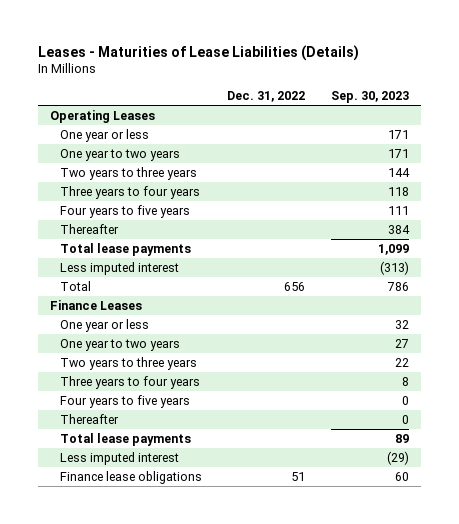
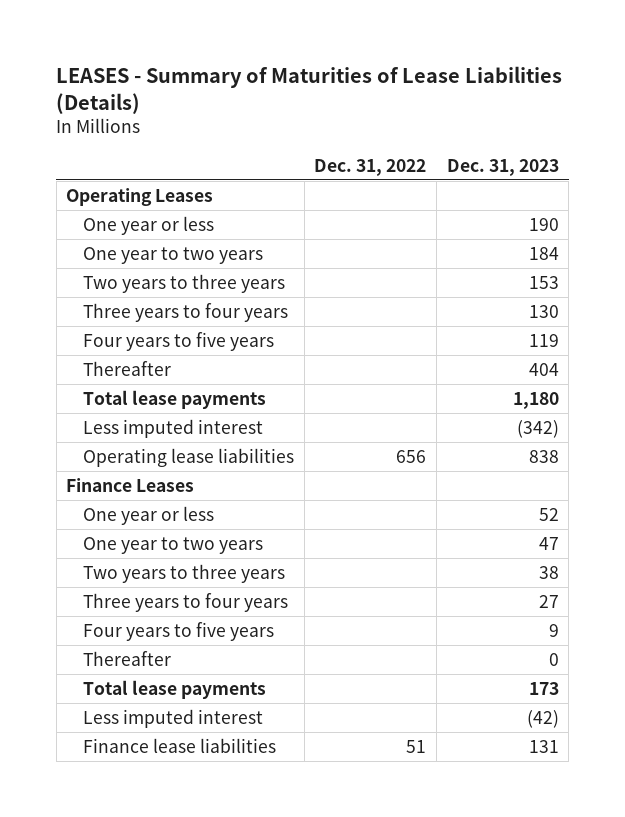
- Leases - Maturities of Lease Liabilities (Details)
+ LEASES - Summary of Maturities of Lease Liabilities (Details)
- | Dec. 31, 2022 | Sep. 30, 2023
+ | Dec. 31, 2022 | Dec. 31, 2023
- Total | 656 | 786
+ Operating lease liabilities | 656 | 838
- Finance lease obligations | 51 | 60
+ Finance lease liabilities | 51 | 131

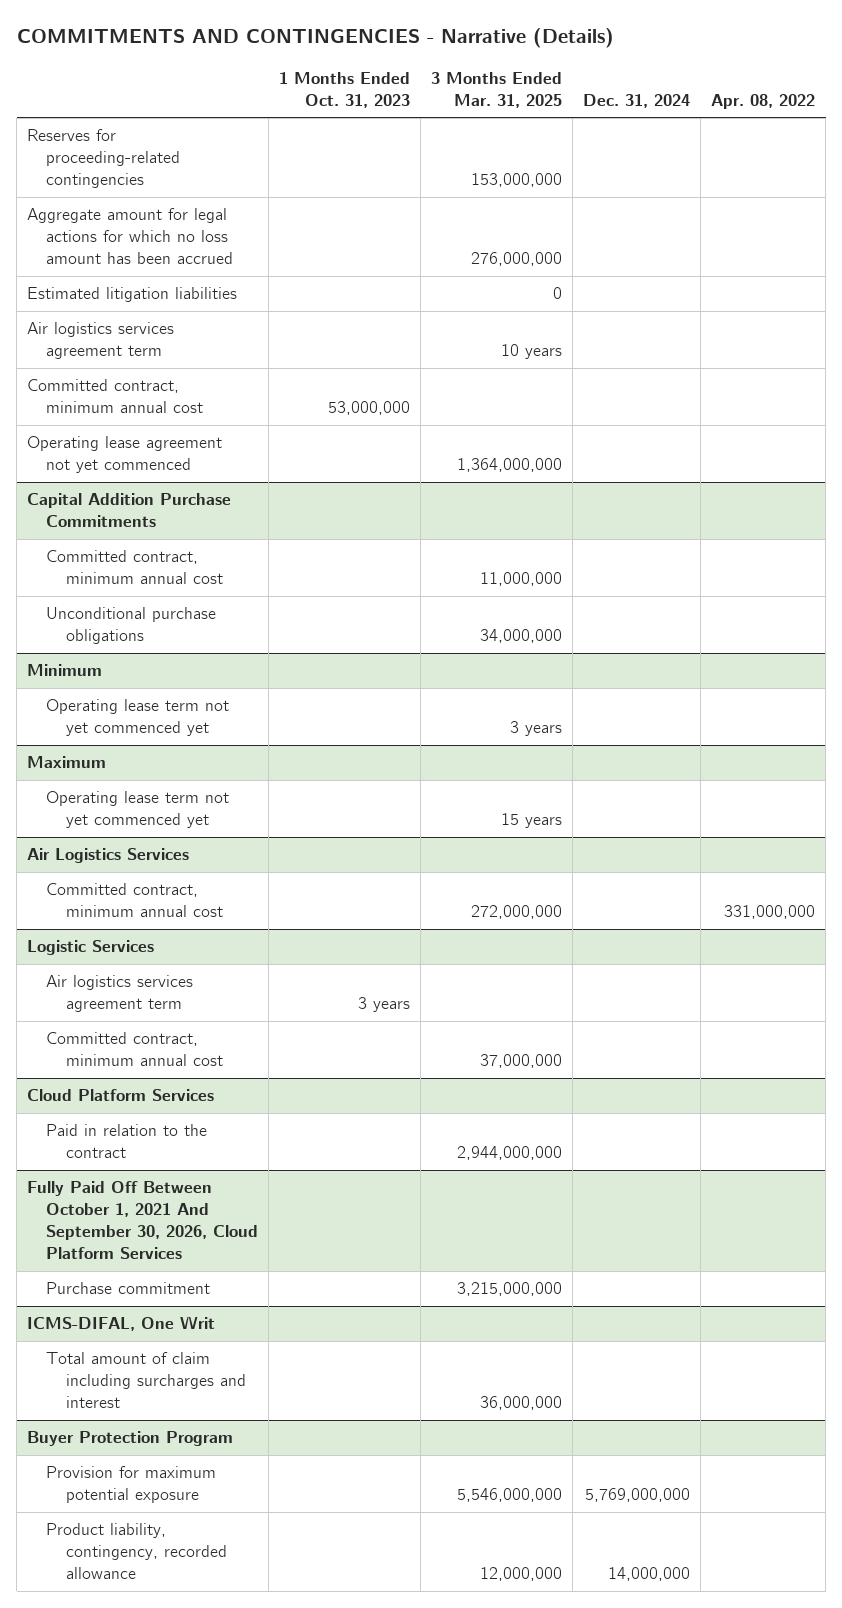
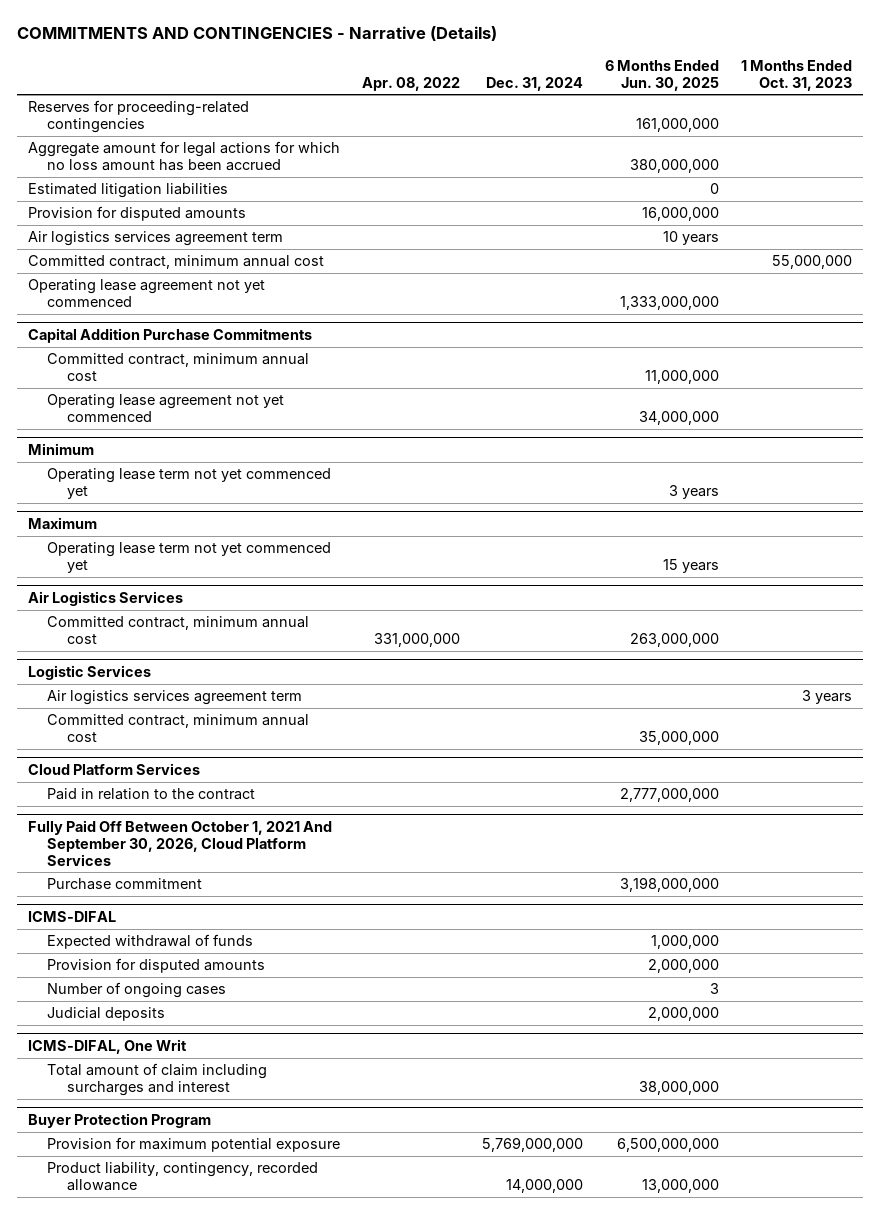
- | 1 Months Ended Oct. 31, 2023 | 3 Months Ended Mar. 31, 2025 | Dec. 31, 2024 | Apr. 08, 2022
+ | Apr. 08, 2022 | Dec. 31, 2024 | 6 Months Ended Jun. 30, 2025 | 1 Months Ended Oct. 31, 2023
+ Provision for disputed amounts | | | 16,000,000 |
- Committed contract, minimum annual cost | 53,000,000 | | |
+ Committed contract, minimum annual cost | | | | 55,000,000
@ Capital Addition Purchase Commitments
- Unconditional purchase obligations | | 34,000,000 | |
+ Operating lease agreement not yet commenced | | | 34,000,000 |
+ ICMS-DIFAL
+ Expected withdrawal of funds | | | 1,000,000 |
+ Provision for disputed amounts | | | 2,000,000 |
+ Number of ongoing cases | | | 3 |
+ Judicial deposits | | | 2,000,000 |

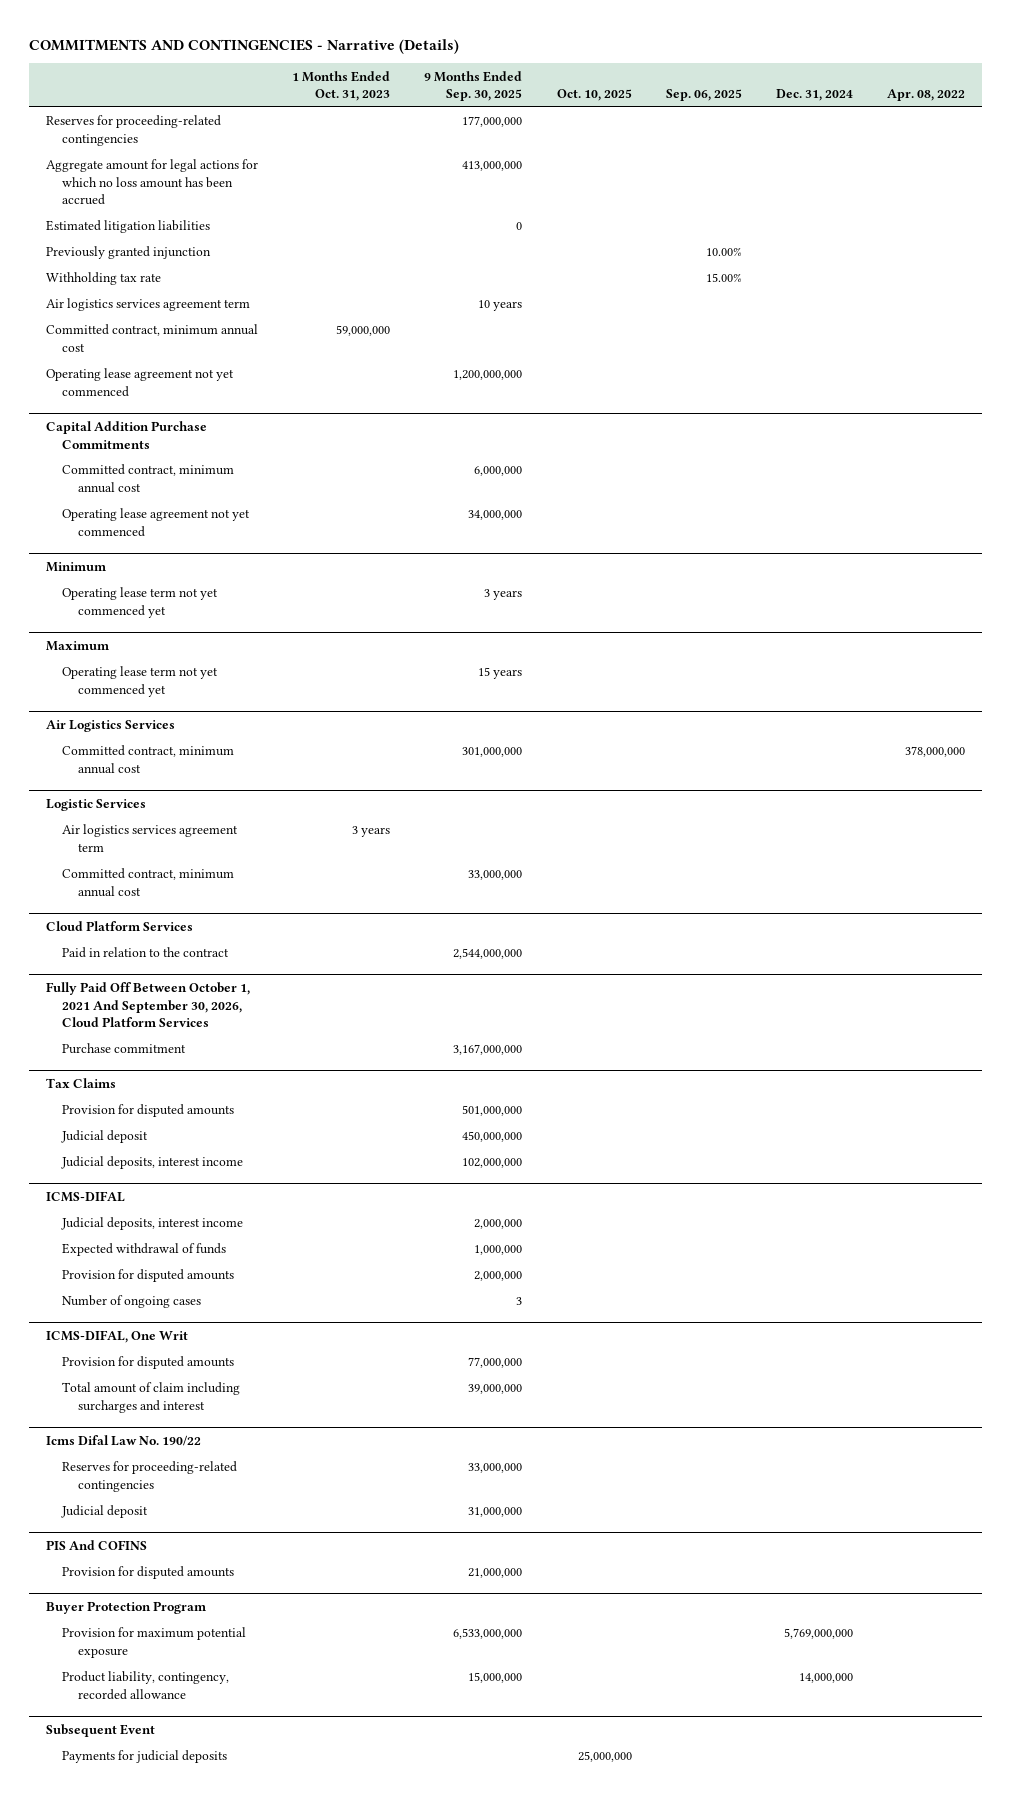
- | Apr. 08, 2022 | Dec. 31, 2024 | 6 Months Ended Jun. 30, 2025 | 1 Months Ended Oct. 31, 2023
+ | 1 Months Ended Oct. 31, 2023 | 9 Months Ended Sep. 30, 2025 | Oct. 10, 2025 | Sep. 06, 2025 | Dec. 31, 2024 | Apr. 08, 2022
- Provision for disputed amounts | | | 16,000,000 |
+ Previously granted injunction | | | | 10.00% | |
+ Withholding tax rate | | | | 15.00% | |
- Committed contract, minimum annual cost | | | | 55,000,000
+ Committed contract, minimum annual cost | 59,000,000 | | | | |
@ Air Logistics Services
- Committed contract, minimum annual cost | 331,000,000 | | 263,000,000 |
+ Committed contract, minimum annual cost | | 301,000,000 | | | | 378,000,000
+ Tax Claims
+ Provision for disputed amounts | | 501,000,000 | | | |
+ Judicial deposit | | 450,000,000 | | | |
+ Judicial deposits, interest income | | 102,000,000 | | | |
@ ICMS-DIFAL
+ Judicial deposits, interest income | | 2,000,000 | | | |
- Judicial deposits | | | 2,000,000 |
@ ICMS-DIFAL, One Writ
+ Provision for disputed amounts | | 77,000,000 | | | |
+ Icms Difal Law No. 190/22
+ Reserves for proceeding-related contingencies | | 33,000,000 | | | |
+ Judicial deposit | | 31,000,000 | | | |
+ PIS And COFINS
+ Provision for disputed amounts | | 21,000,000 | | | |
+ Subsequent Event
+ Payments for judicial deposits | | | 25,000,000 | | |

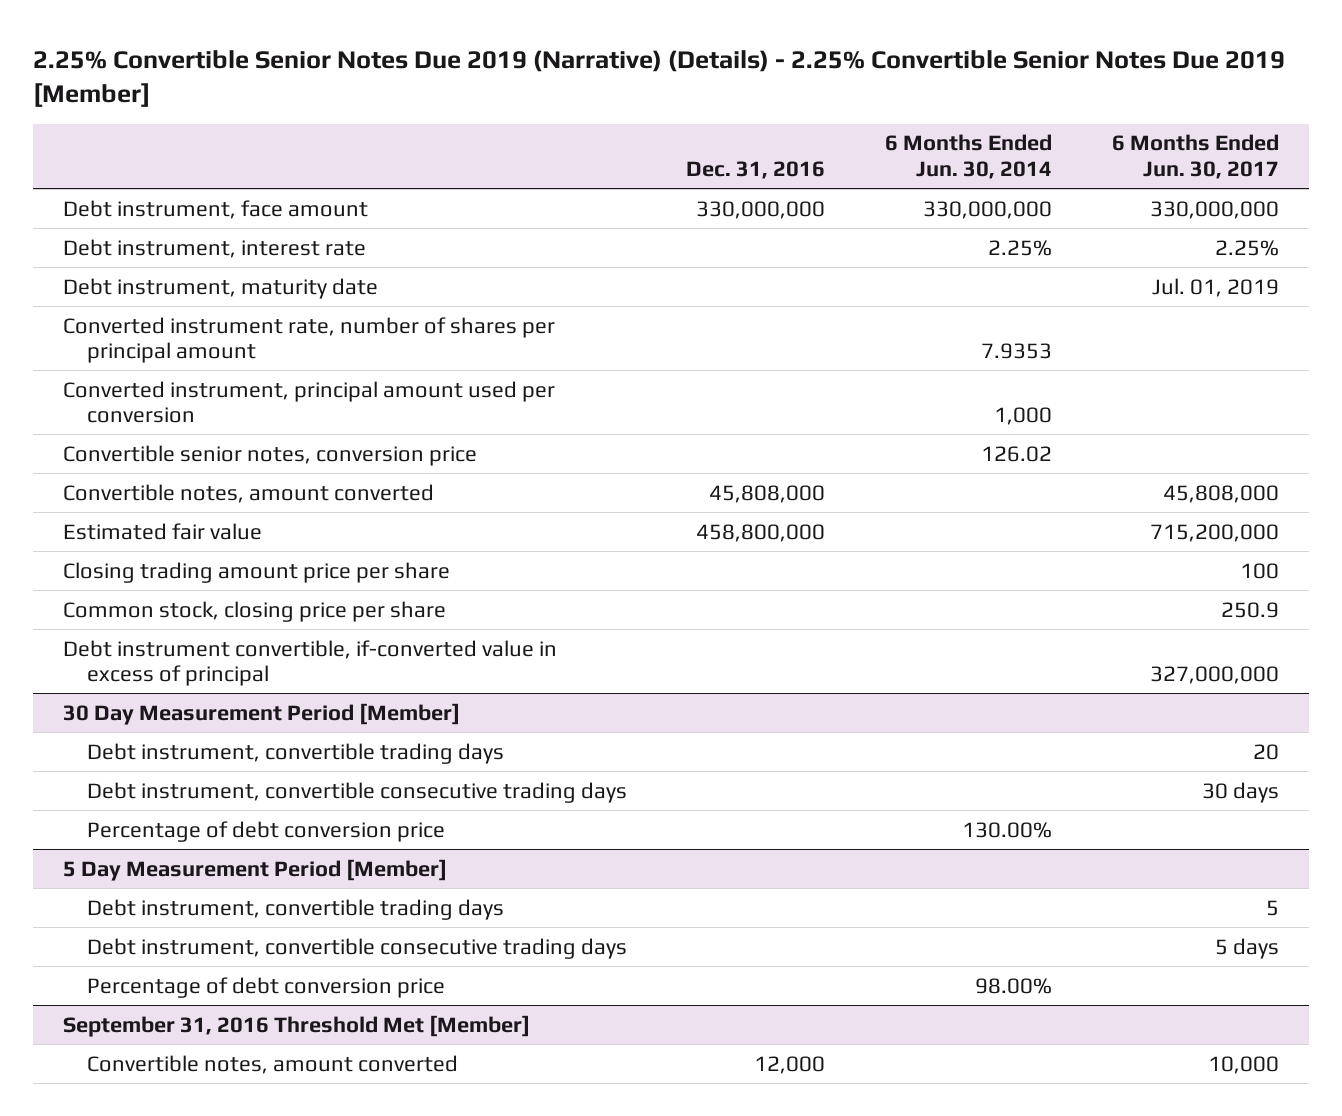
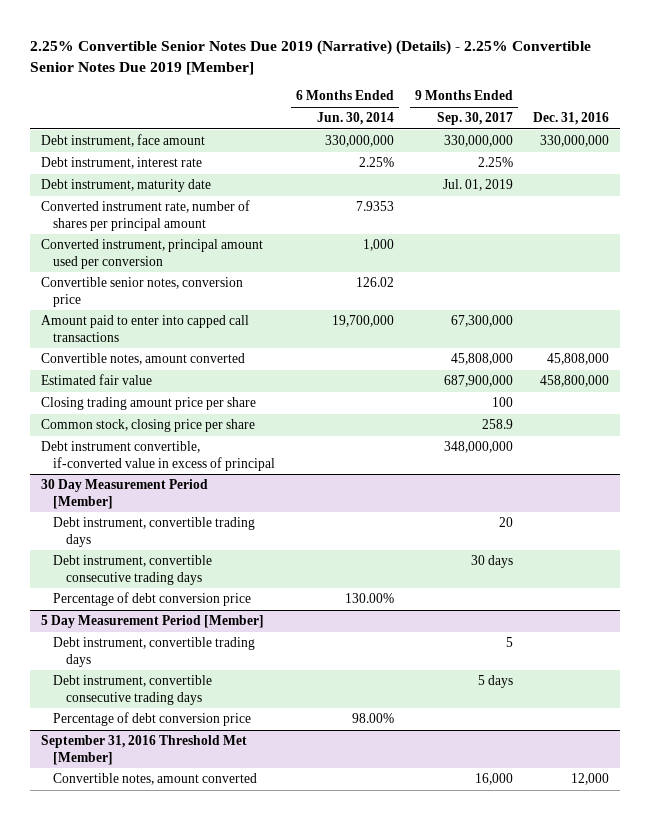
- | Dec. 31, 2016 | 6 Months Ended Jun. 30, 2014 | 6 Months Ended Jun. 30, 2017
+ | 6 Months Ended Jun. 30, 2014 | 9 Months Ended Sep. 30, 2017 | Dec. 31, 2016
+ Amount paid to enter into capped call transactions | 19,700,000 | 67,300,000 |

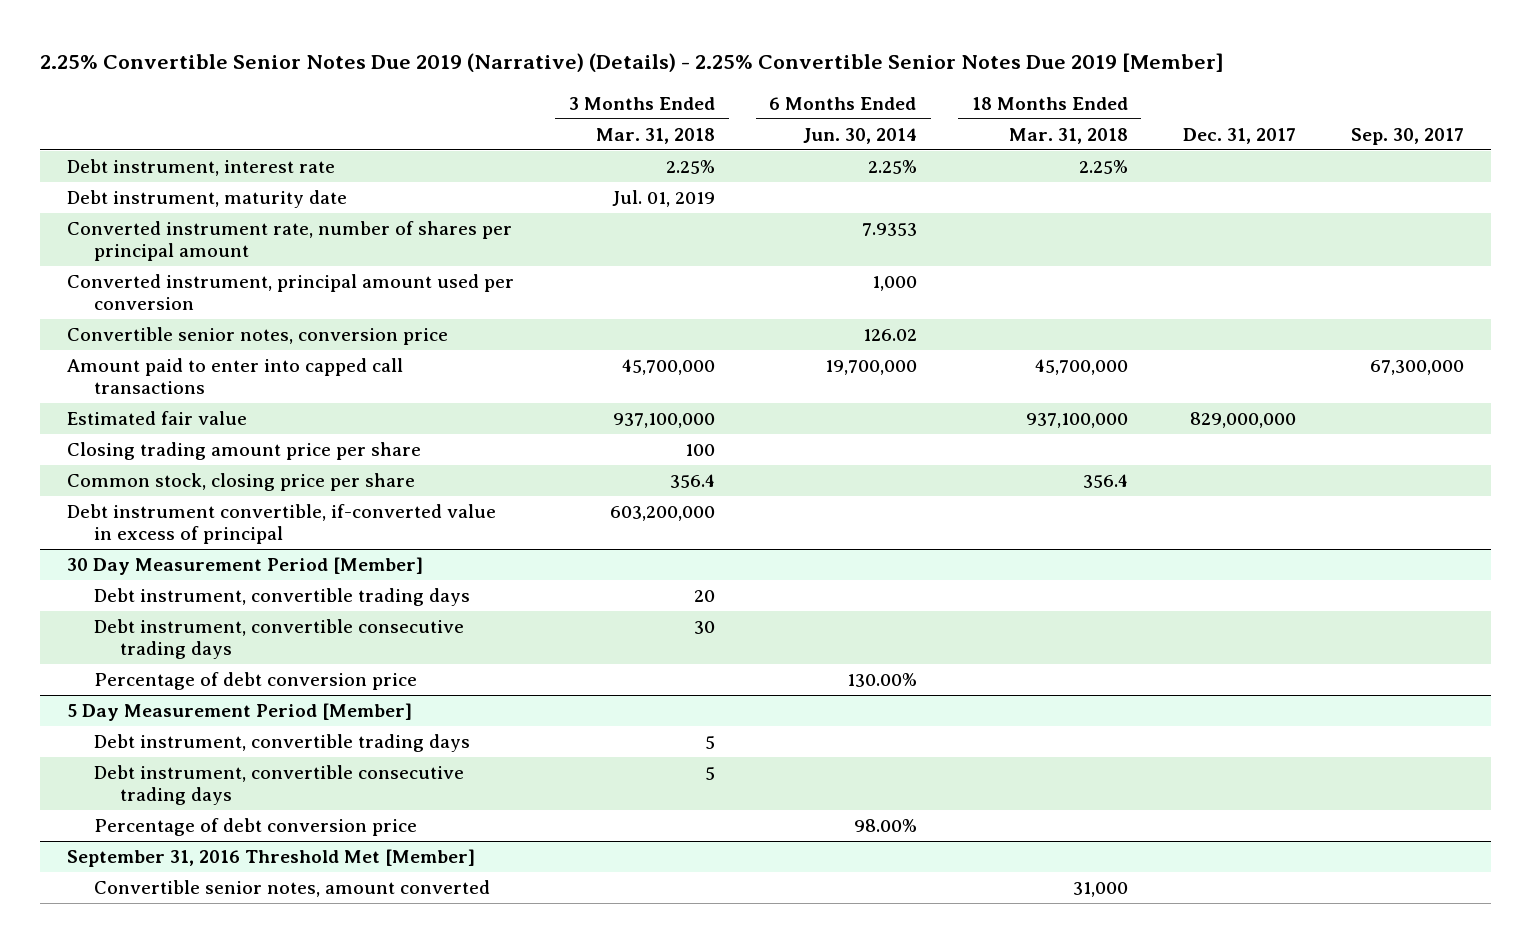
- | 6 Months Ended Jun. 30, 2014 | 9 Months Ended Sep. 30, 2017 | Dec. 31, 2016
+ | 3 Months Ended Mar. 31, 2018 | 6 Months Ended Jun. 30, 2014 | 18 Months Ended Mar. 31, 2018 | Dec. 31, 2017 | Sep. 30, 2017
- Debt instrument, face amount | 330,000,000 | 330,000,000 | 330,000,000
- Convertible notes, amount converted | | 45,808,000 | 45,808,000
@ September 31, 2016 Threshold Met [Member]
- Convertible notes, amount converted | | 16,000 | 12,000
+ Convertible senior notes, amount converted | | | 31,000 | |

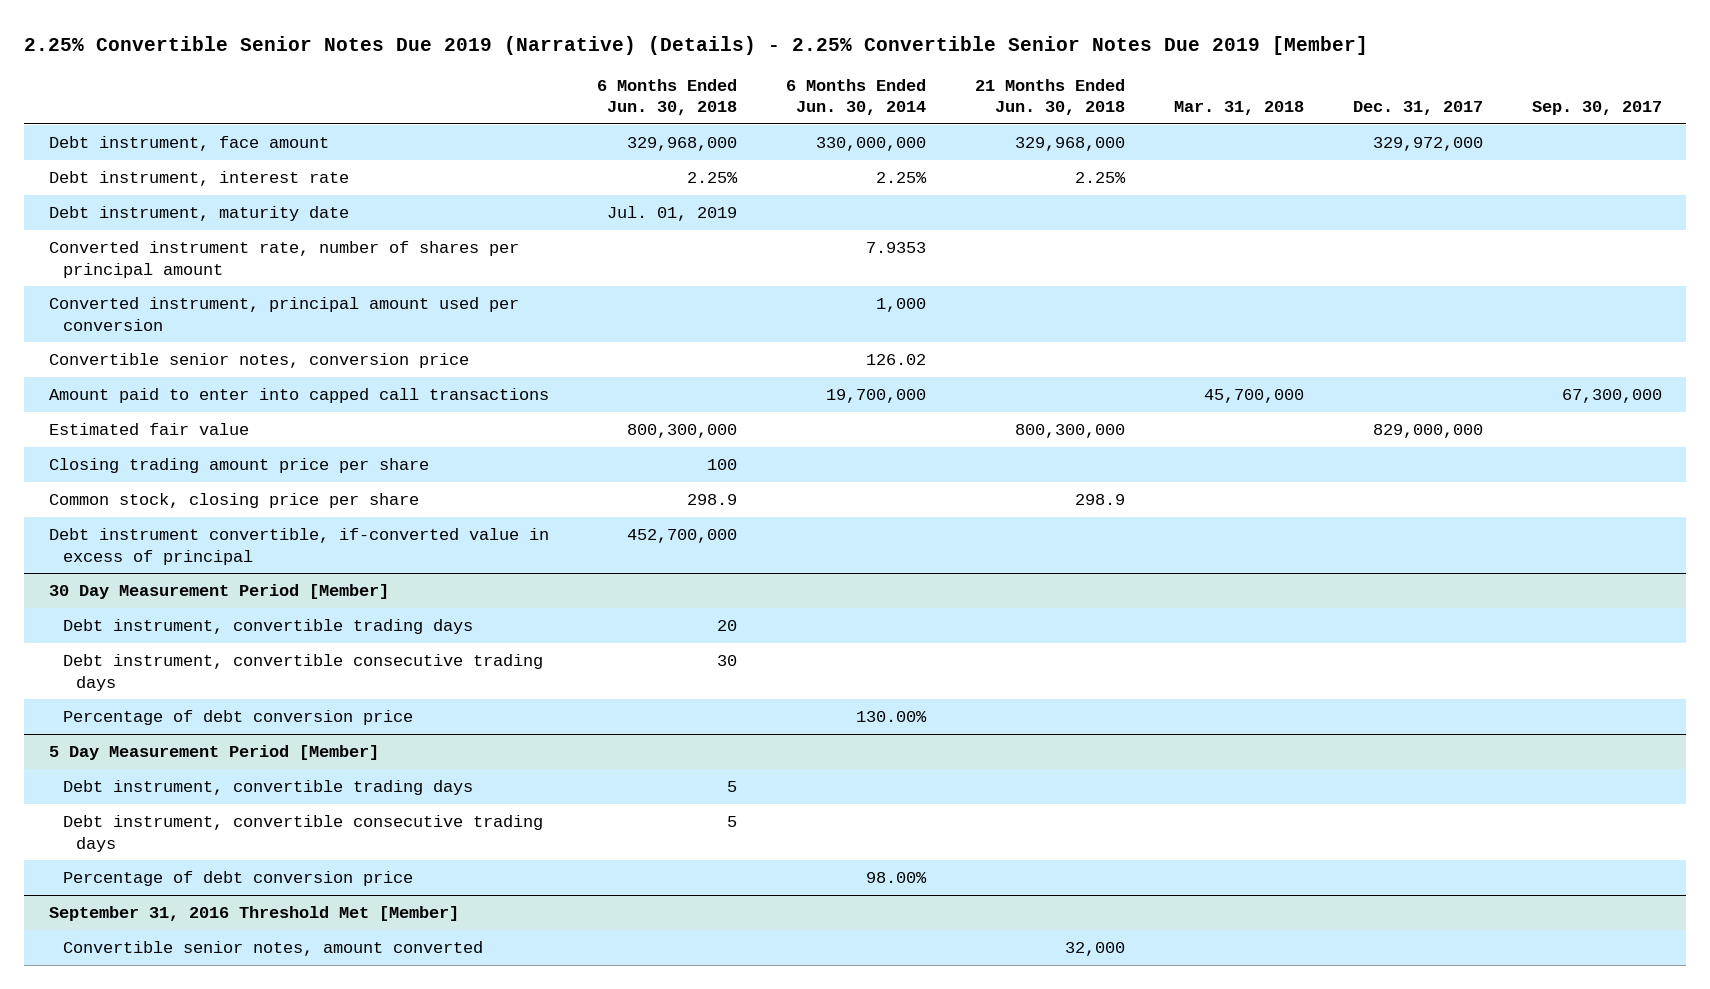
- | 3 Months Ended Mar. 31, 2018 | 6 Months Ended Jun. 30, 2014 | 18 Months Ended Mar. 31, 2018 | Dec. 31, 2017 | Sep. 30, 2017
+ | 6 Months Ended Jun. 30, 2018 | 6 Months Ended Jun. 30, 2014 | 21 Months Ended Jun. 30, 2018 | Mar. 31, 2018 | Dec. 31, 2017 | Sep. 30, 2017
+ Debt instrument, face amount | 329,968,000 | 330,000,000 | 329,968,000 | | 329,972,000 |

